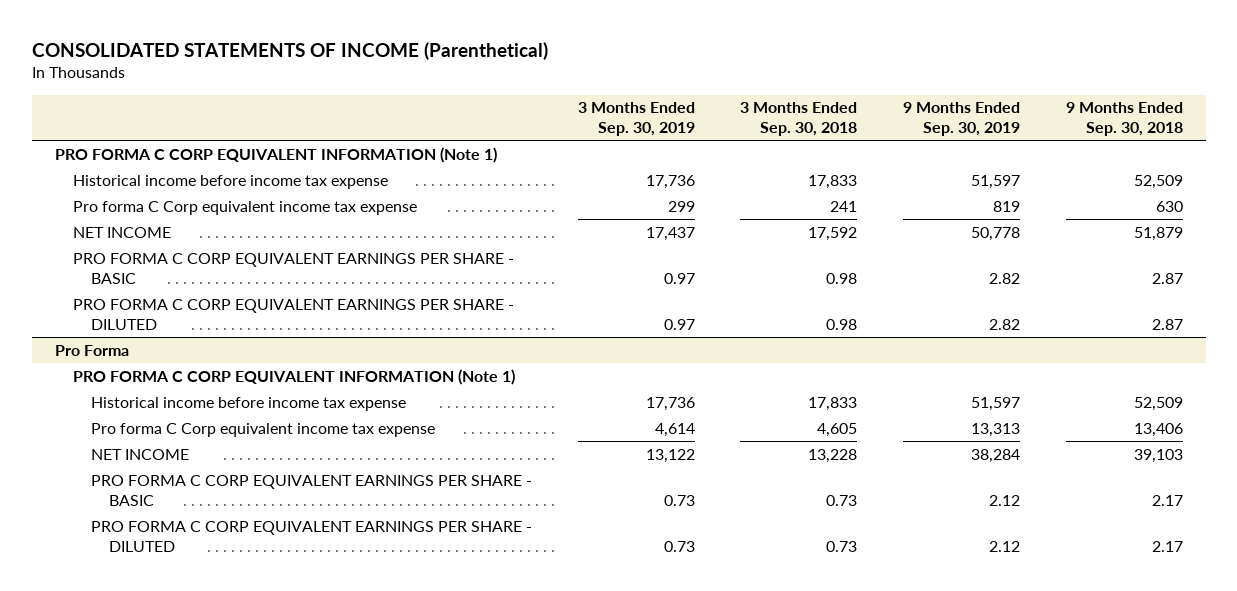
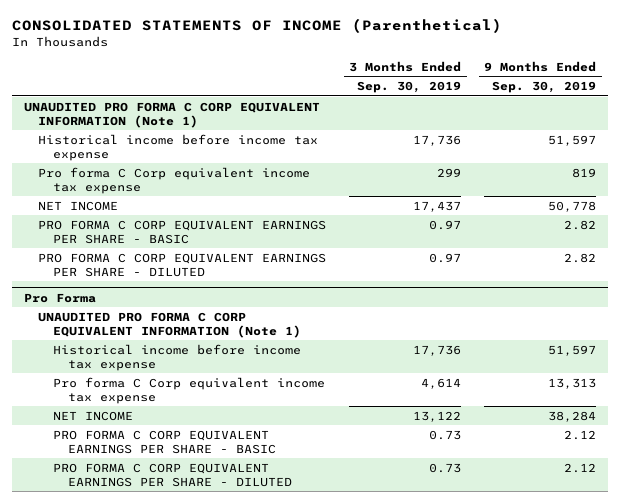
- | 3 Months Ended Sep. 30, 2019 | 3 Months Ended Sep. 30, 2018 | 9 Months Ended Sep. 30, 2019 | 9 Months Ended Sep. 30, 2018
+ | 3 Months Ended Sep. 30, 2019 | 9 Months Ended Sep. 30, 2019
- PRO FORMA C CORP EQUIVALENT INFORMATION (Note 1)
+ UNAUDITED PRO FORMA C CORP EQUIVALENT INFORMATION (Note 1)
@ Pro Forma
- PRO FORMA C CORP EQUIVALENT INFORMATION (Note 1)
+ UNAUDITED PRO FORMA C CORP EQUIVALENT INFORMATION (Note 1)

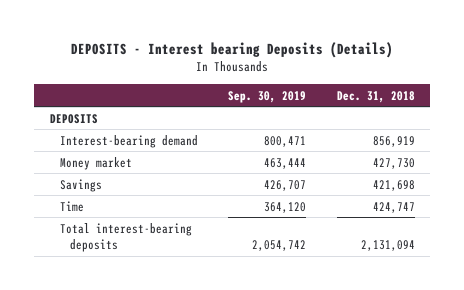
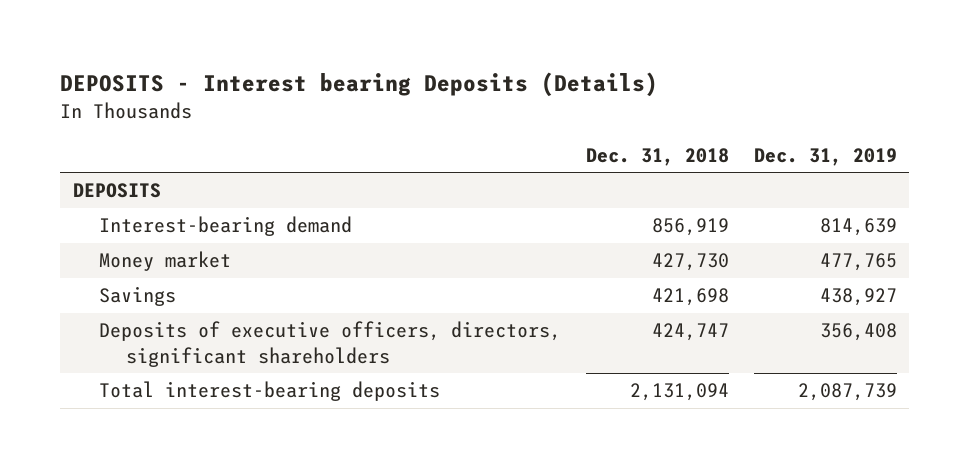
- | Sep. 30, 2019 | Dec. 31, 2018
+ | Dec. 31, 2018 | Dec. 31, 2019
- Time | 364,120 | 424,747
+ Deposits of executive officers, directors, significant shareholders | 424,747 | 356,408

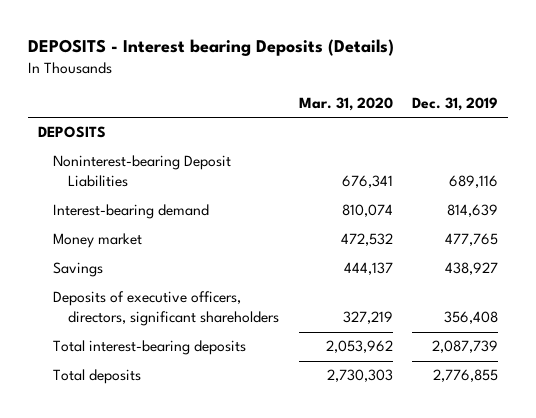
- | Dec. 31, 2018 | Dec. 31, 2019
+ | Mar. 31, 2020 | Dec. 31, 2019
+ Noninterest-bearing Deposit Liabilities | 676,341 | 689,116
+ Total deposits | 2,730,303 | 2,776,855

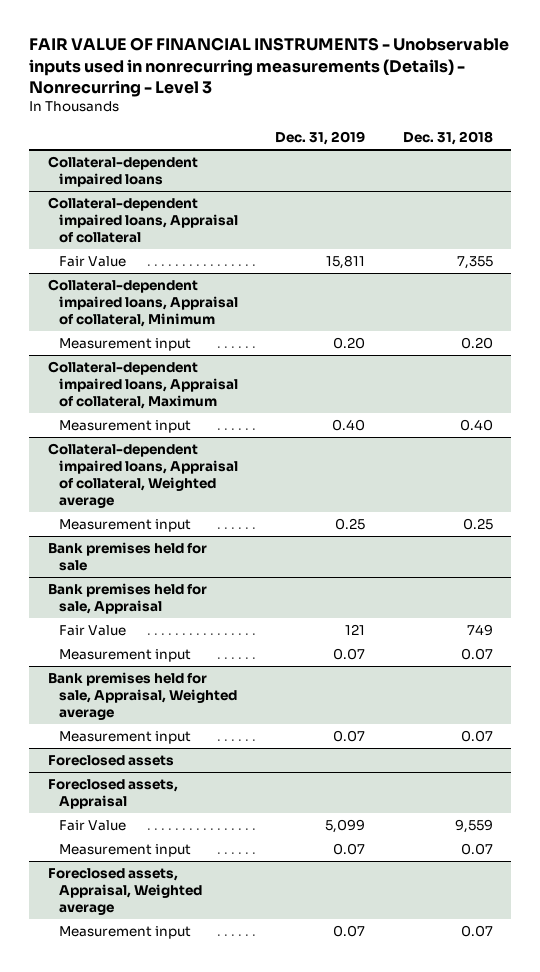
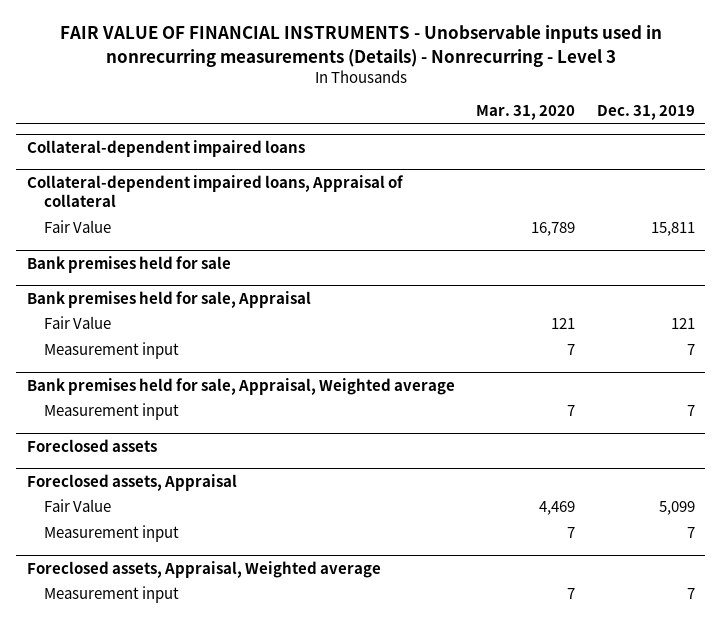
- | Dec. 31, 2019 | Dec. 31, 2018
+ | Mar. 31, 2020 | Dec. 31, 2019
- Collateral-dependent impaired loans, Appraisal of collateral, Minimum
- Measurement input | 0.20 | 0.20
- Collateral-dependent impaired loans, Appraisal of collateral, Maximum
- Measurement input | 0.40 | 0.40
- Collateral-dependent impaired loans, Appraisal of collateral, Weighted average
- Measurement input | 0.25 | 0.25
@ Bank premises held for sale, Appraisal
- Measurement input | 0.07 | 0.07
+ Measurement input | 7 | 7
@ Bank premises held for sale, Appraisal, Weighted average
- Measurement input | 0.07 | 0.07
+ Measurement input | 7 | 7
@ Foreclosed assets, Appraisal
- Measurement input | 0.07 | 0.07
+ Measurement input | 7 | 7
@ Foreclosed assets, Appraisal, Weighted average
- Measurement input | 0.07 | 0.07
+ Measurement input | 7 | 7

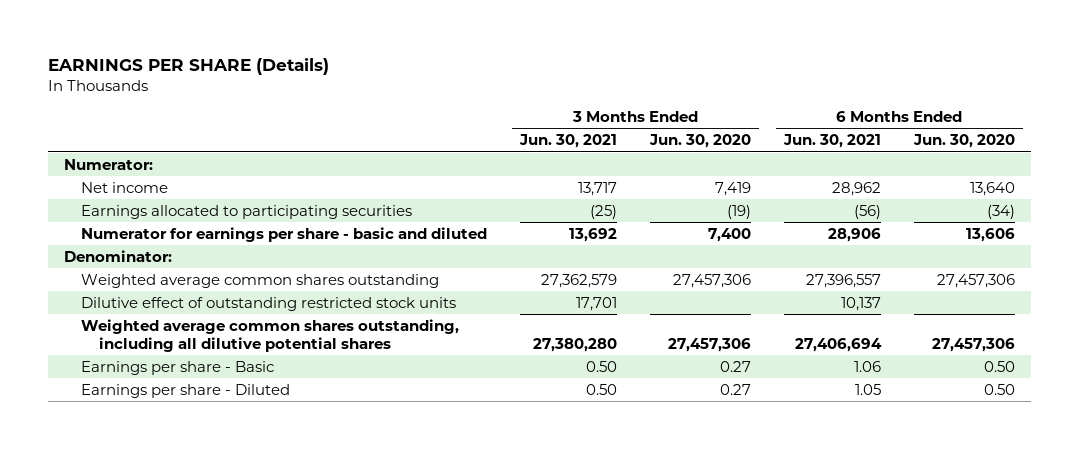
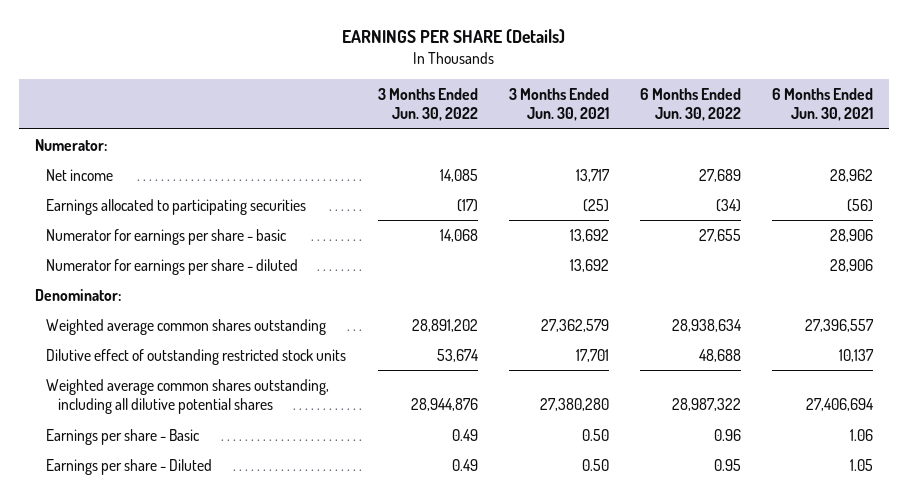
- | 3 Months Ended Jun. 30, 2021 | 3 Months Ended Jun. 30, 2020 | 6 Months Ended Jun. 30, 2021 | 6 Months Ended Jun. 30, 2020
+ | 3 Months Ended Jun. 30, 2022 | 3 Months Ended Jun. 30, 2021 | 6 Months Ended Jun. 30, 2022 | 6 Months Ended Jun. 30, 2021
- Numerator for earnings per share - basic and diluted | 13,692 | 7,400 | 28,906 | 13,606
+ Numerator for earnings per share - basic | 14,068 | 13,692 | 27,655 | 28,906
+ Numerator for earnings per share - diluted | | 13,692 | | 28,906

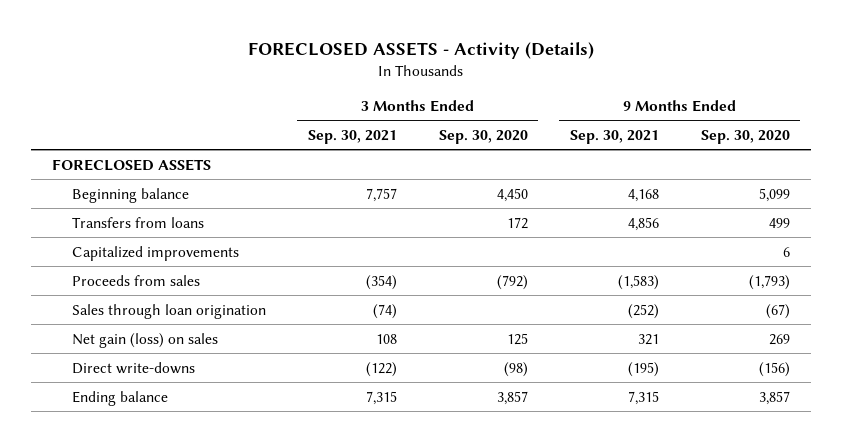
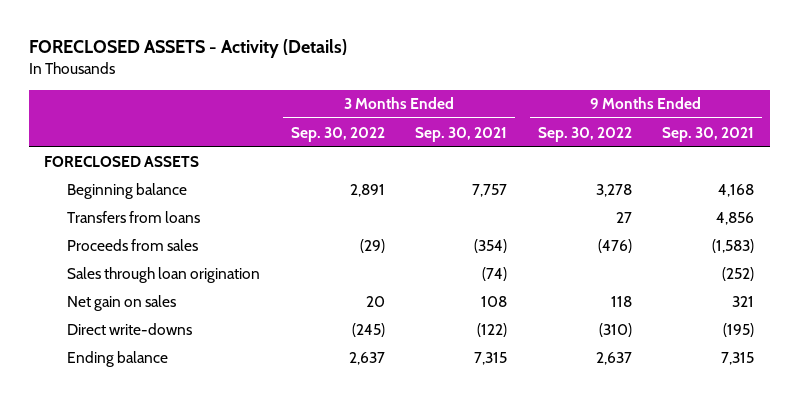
- | 3 Months Ended Sep. 30, 2021 | 3 Months Ended Sep. 30, 2020 | 9 Months Ended Sep. 30, 2021 | 9 Months Ended Sep. 30, 2020
+ | 3 Months Ended Sep. 30, 2022 | 3 Months Ended Sep. 30, 2021 | 9 Months Ended Sep. 30, 2022 | 9 Months Ended Sep. 30, 2021
- Capitalized improvements | | | | 6
- Net gain (loss) on sales | 108 | 125 | 321 | 269
+ Net gain on sales | 20 | 108 | 118 | 321

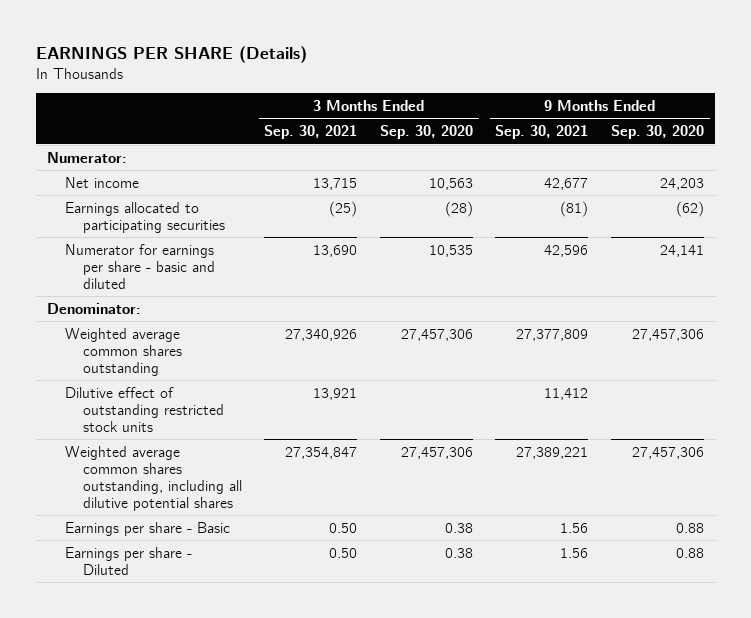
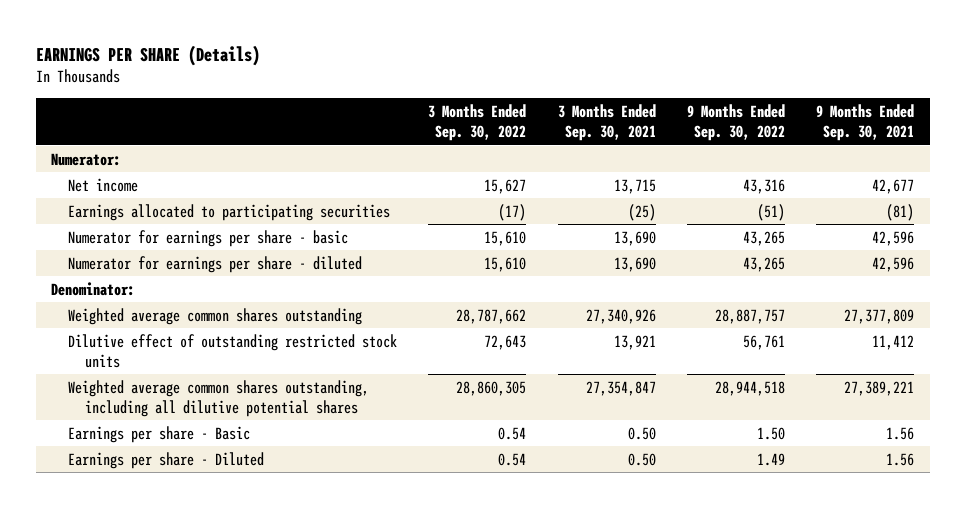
- | 3 Months Ended Sep. 30, 2021 | 3 Months Ended Sep. 30, 2020 | 9 Months Ended Sep. 30, 2021 | 9 Months Ended Sep. 30, 2020
+ | 3 Months Ended Sep. 30, 2022 | 3 Months Ended Sep. 30, 2021 | 9 Months Ended Sep. 30, 2022 | 9 Months Ended Sep. 30, 2021
- Numerator for earnings per share - basic and diluted | 13,690 | 10,535 | 42,596 | 24,141
+ Numerator for earnings per share - basic | 15,610 | 13,690 | 43,265 | 42,596
+ Numerator for earnings per share - diluted | 15,610 | 13,690 | 43,265 | 42,596

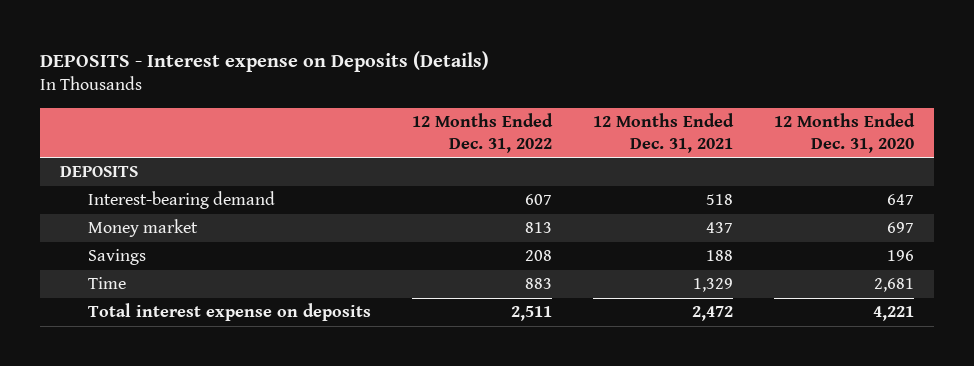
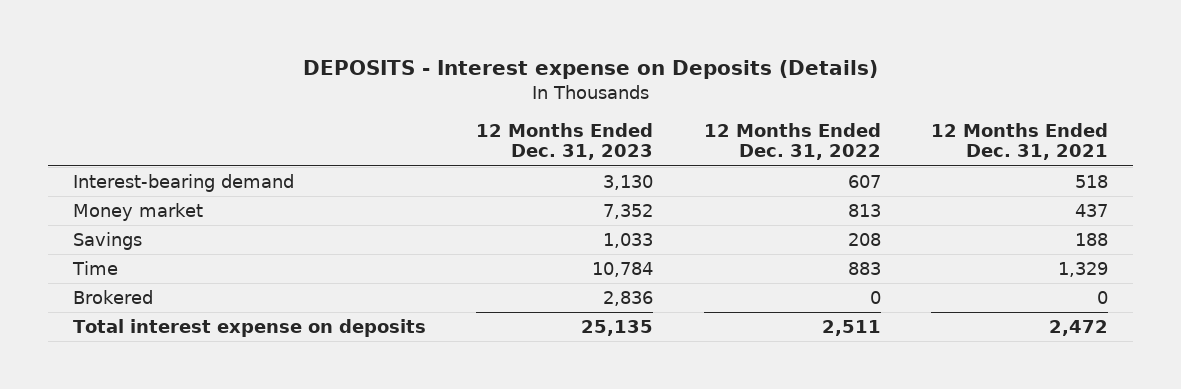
- | 12 Months Ended Dec. 31, 2022 | 12 Months Ended Dec. 31, 2021 | 12 Months Ended Dec. 31, 2020
+ | 12 Months Ended Dec. 31, 2023 | 12 Months Ended Dec. 31, 2022 | 12 Months Ended Dec. 31, 2021
- DEPOSITS
+ Brokered | 2,836 | 0 | 0

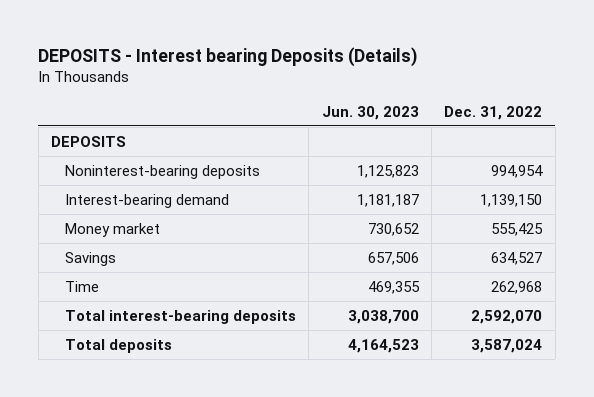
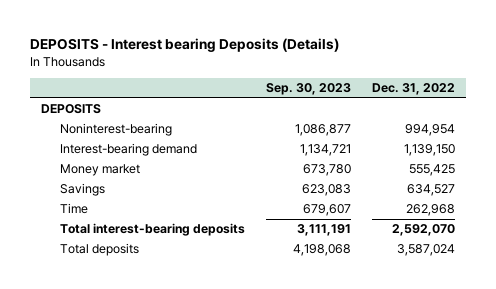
- | Jun. 30, 2023 | Dec. 31, 2022
+ | Sep. 30, 2023 | Dec. 31, 2022
- Noninterest-bearing deposits | 1,125,823 | 994,954
+ Noninterest-bearing | 1,086,877 | 994,954

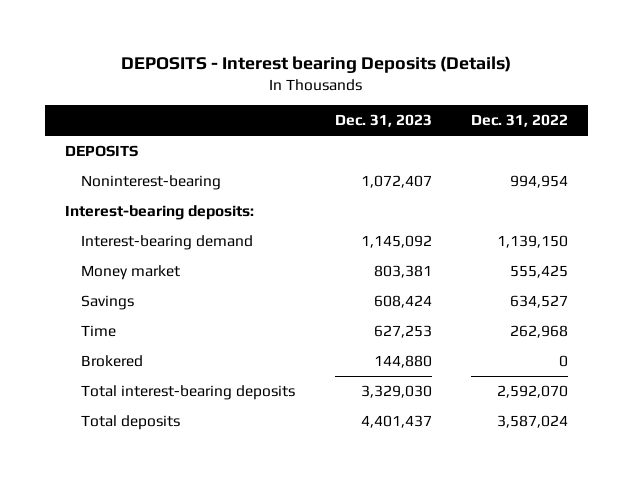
- | Sep. 30, 2023 | Dec. 31, 2022
+ | Dec. 31, 2023 | Dec. 31, 2022
+ Interest-bearing deposits:
+ Brokered | 144,880 | 0

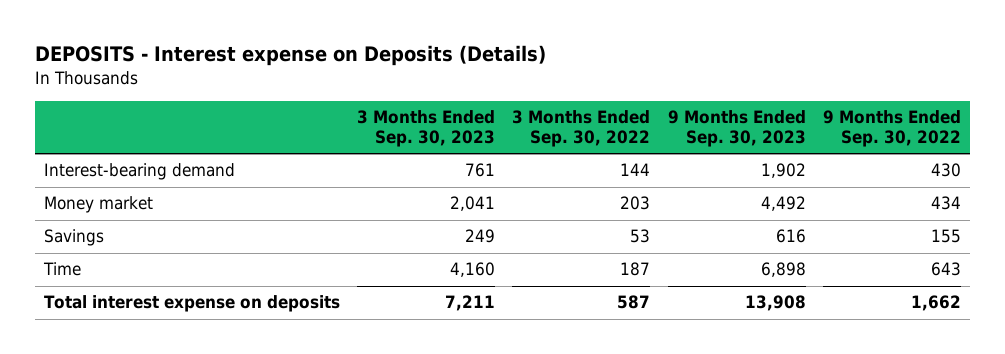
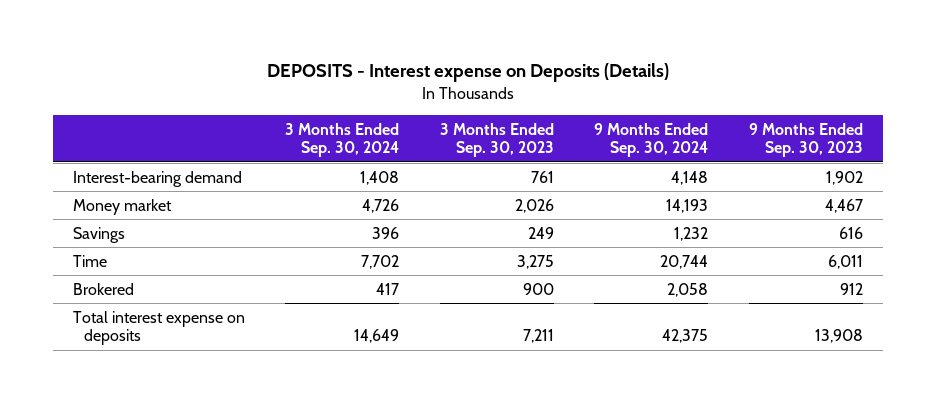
- | 3 Months Ended Sep. 30, 2023 | 3 Months Ended Sep. 30, 2022 | 9 Months Ended Sep. 30, 2023 | 9 Months Ended Sep. 30, 2022
+ | 3 Months Ended Sep. 30, 2024 | 3 Months Ended Sep. 30, 2023 | 9 Months Ended Sep. 30, 2024 | 9 Months Ended Sep. 30, 2023
- Money market | 2,041 | 203 | 4,492 | 434
+ Money market | 4,726 | 2,026 | 14,193 | 4,467
- Time | 4,160 | 187 | 6,898 | 643
+ Time | 7,702 | 3,275 | 20,744 | 6,011
+ Brokered | 417 | 900 | 2,058 | 912

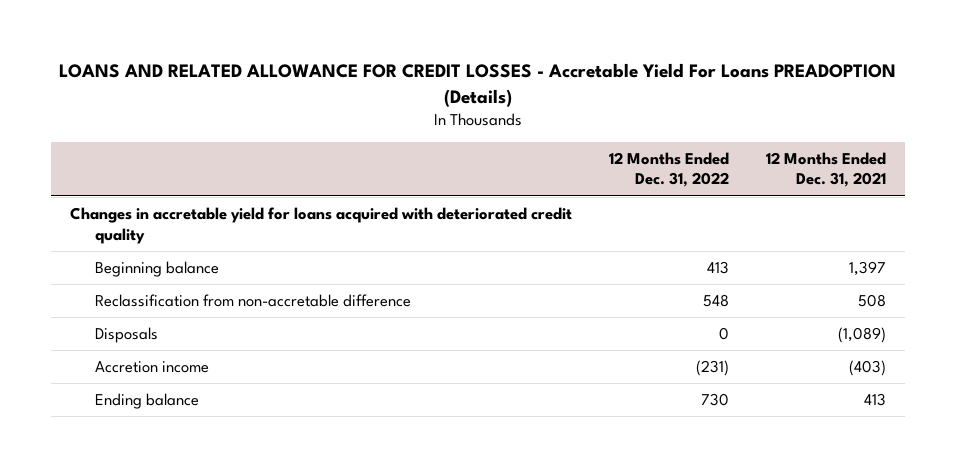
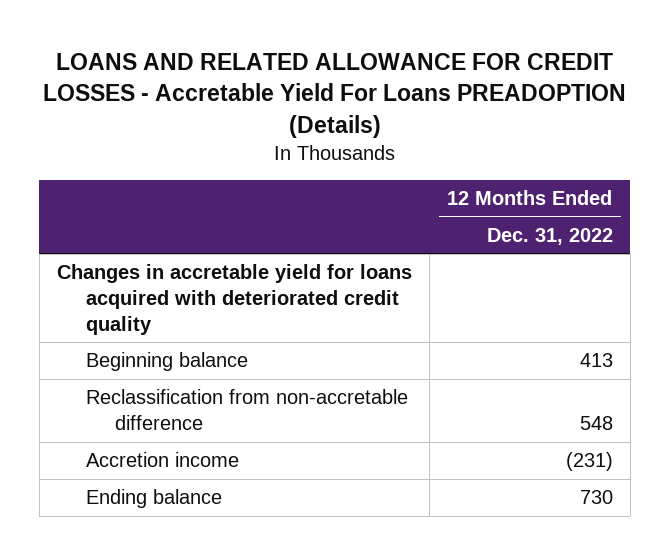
- | 12 Months Ended Dec. 31, 2022 | 12 Months Ended Dec. 31, 2021
+ | 12 Months Ended Dec. 31, 2022
- Disposals | 0 | (1,089)

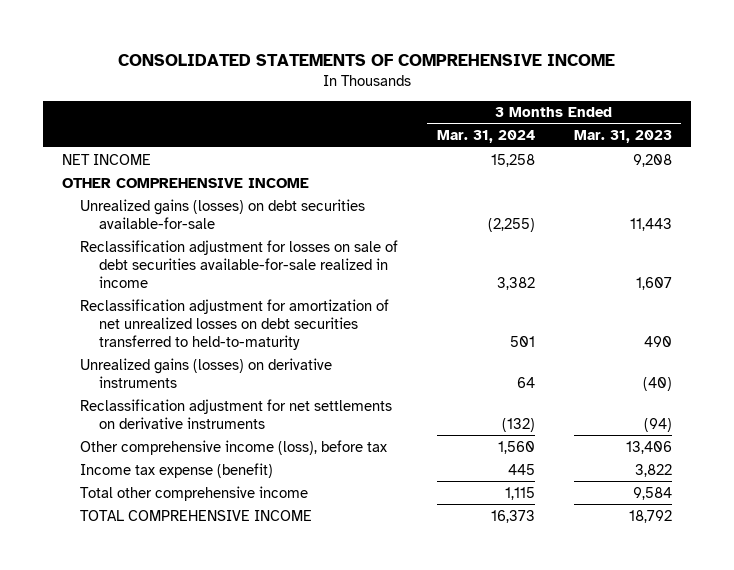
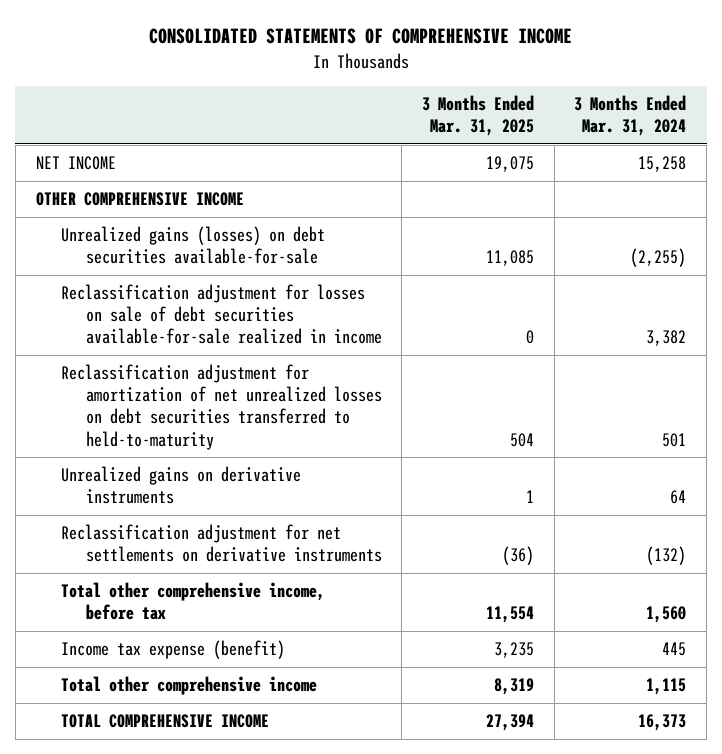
- | 3 Months Ended Mar. 31, 2024 | 3 Months Ended Mar. 31, 2023
+ | 3 Months Ended Mar. 31, 2025 | 3 Months Ended Mar. 31, 2024
- Unrealized gains (losses) on derivative instruments | 64 | (40)
+ Unrealized gains on derivative instruments | 1 | 64
- Other comprehensive income (loss), before tax | 1,560 | 13,406
+ Total other comprehensive income, before tax | 11,554 | 1,560

